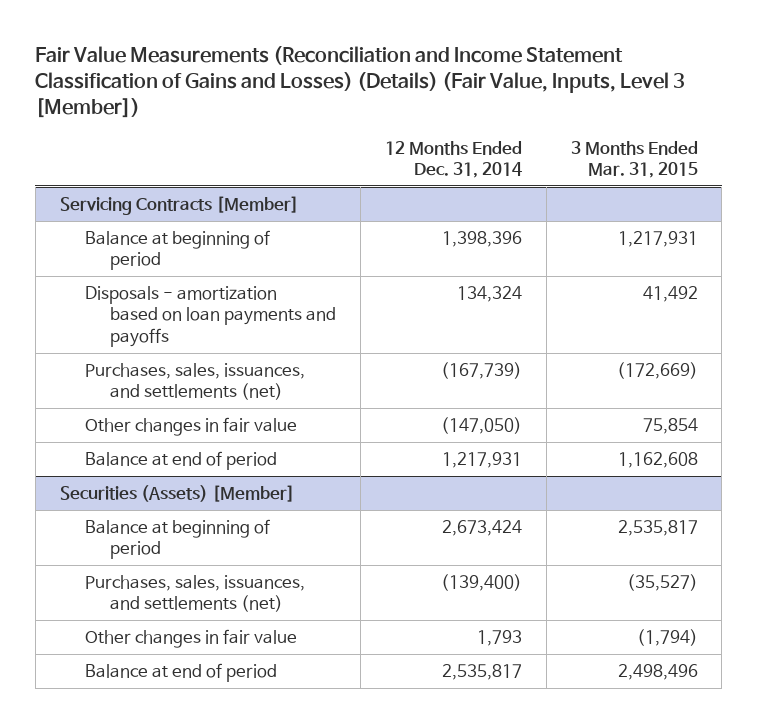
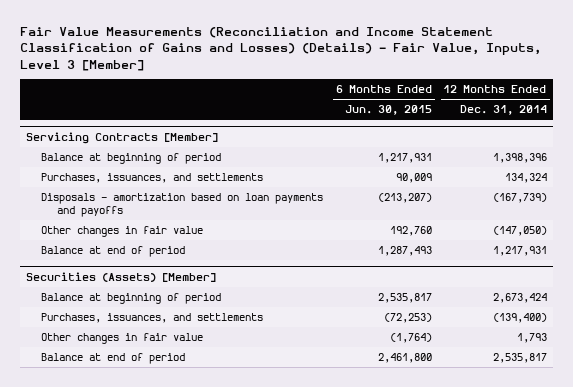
- Fair Value Measurements (Reconciliation and Income Statement Classification of Gains and Losses) (Details) (Fair Value, Inputs, Level 3 [Member])
+ Fair Value Measurements (Reconciliation and Income Statement Classification of Gains and Losses) (Details) - Fair Value, Inputs, Level 3 [Member]
- | 12 Months Ended Dec. 31, 2014 | 3 Months Ended Mar. 31, 2015
+ | 6 Months Ended Jun. 30, 2015 | 12 Months Ended Dec. 31, 2014
@ Servicing Contracts [Member]
- Disposals - amortization based on loan payments and payoffs | 134,324 | 41,492
- Purchases, sales, issuances, and settlements (net) | (167,739) | (172,669)
+ Purchases, issuances, and settlements | 90,009 | 134,324
+ Disposals - amortization based on loan payments and payoffs | (213,207) | (167,739)
@ Securities (Assets) [Member]
- Purchases, sales, issuances, and settlements (net) | (139,400) | (35,527)
+ Purchases, issuances, and settlements | (72,253) | (139,400)

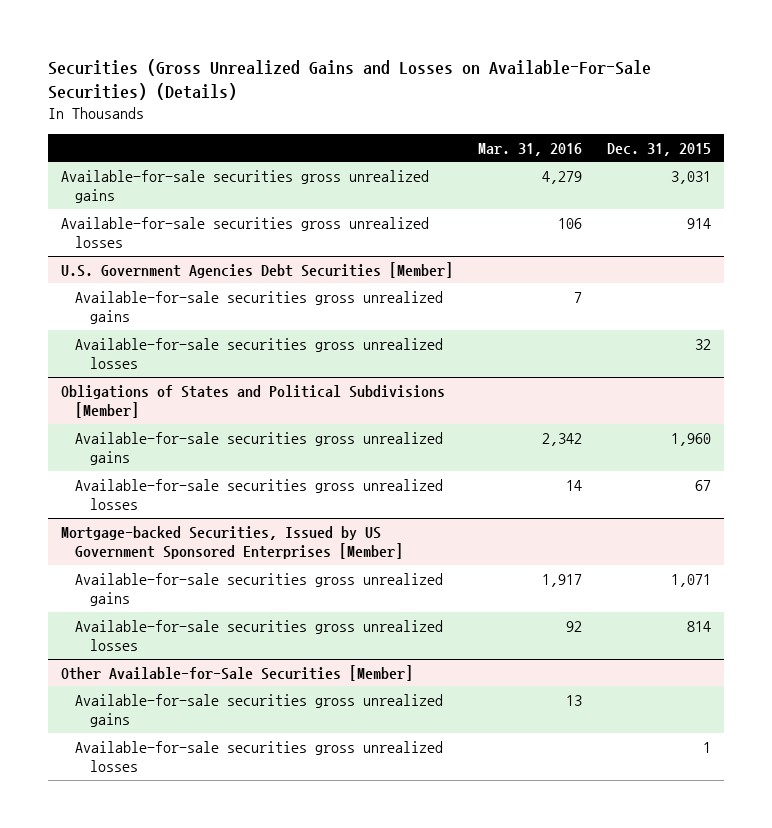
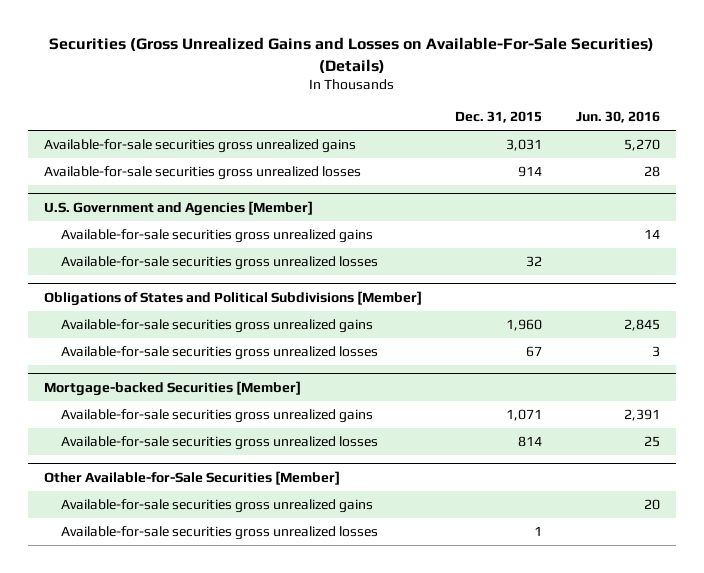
- | Mar. 31, 2016 | Dec. 31, 2015
+ | Dec. 31, 2015 | Jun. 30, 2016
- U.S. Government Agencies Debt Securities [Member]
+ U.S. Government and Agencies [Member]
- Mortgage-backed Securities, Issued by US Government Sponsored Enterprises [Member]
+ Mortgage-backed Securities [Member]

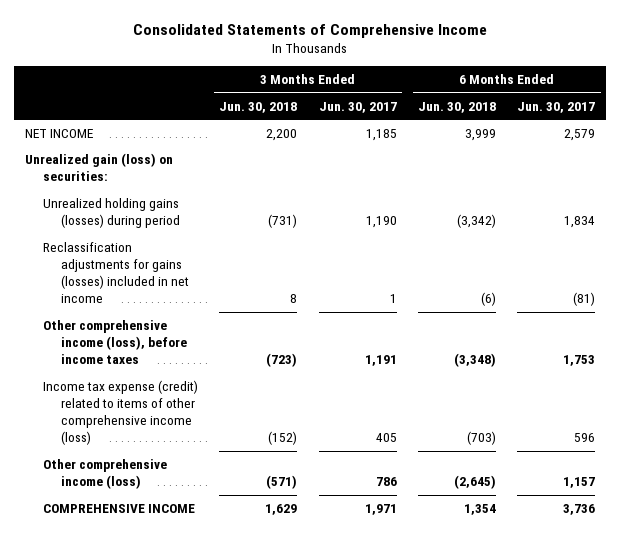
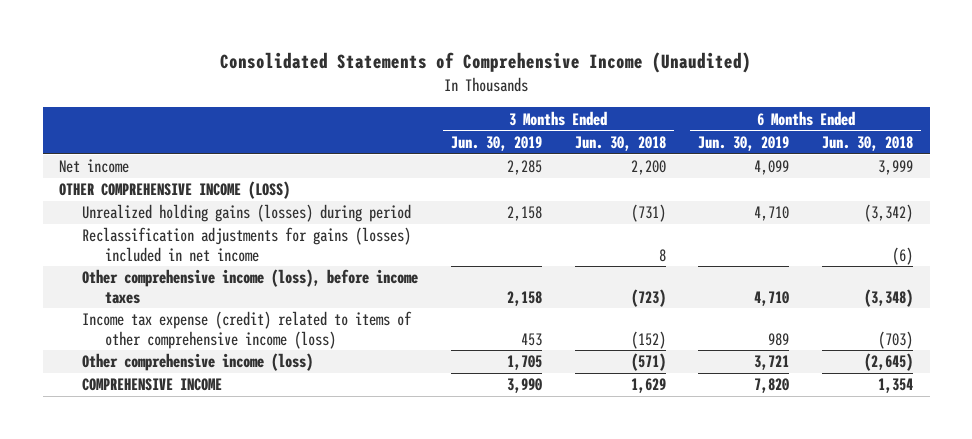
- Consolidated Statements of Comprehensive Income
+ Consolidated Statements of Comprehensive Income (Unaudited)
- | 3 Months Ended Jun. 30, 2018 | 3 Months Ended Jun. 30, 2017 | 6 Months Ended Jun. 30, 2018 | 6 Months Ended Jun. 30, 2017
+ | 3 Months Ended Jun. 30, 2019 | 3 Months Ended Jun. 30, 2018 | 6 Months Ended Jun. 30, 2019 | 6 Months Ended Jun. 30, 2018
- NET INCOME | 2,200 | 1,185 | 3,999 | 2,579
- Unrealized gain (loss) on securities:
+ Net income | 2,285 | 2,200 | 4,099 | 3,999
+ OTHER COMPREHENSIVE INCOME (LOSS)

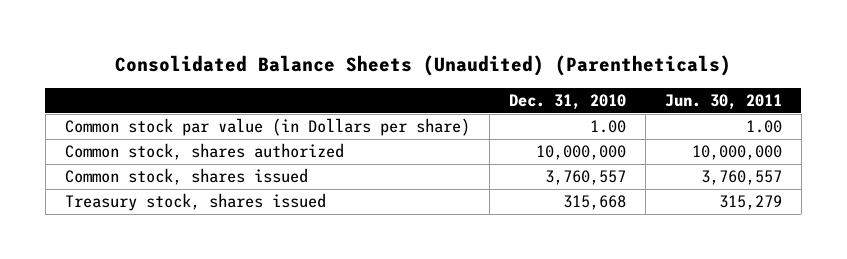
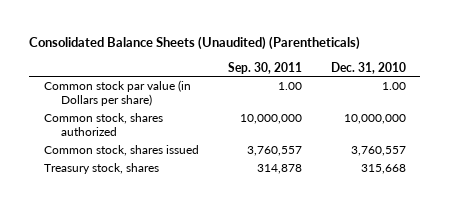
- | Dec. 31, 2010 | Jun. 30, 2011
+ | Sep. 30, 2011 | Dec. 31, 2010
- Treasury stock, shares issued | 315,668 | 315,279
+ Treasury stock, shares | 314,878 | 315,668

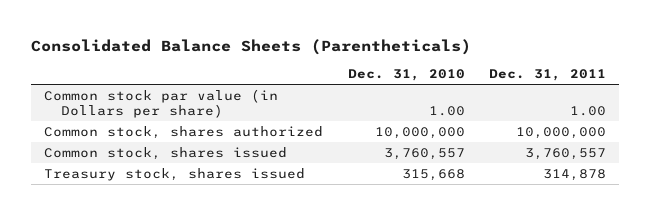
- Consolidated Balance Sheets (Unaudited) (Parentheticals)
+ Consolidated Balance Sheets (Parentheticals)
- | Sep. 30, 2011 | Dec. 31, 2010
+ | Dec. 31, 2010 | Dec. 31, 2011
- Treasury stock, shares | 314,878 | 315,668
+ Treasury stock, shares issued | 315,668 | 314,878

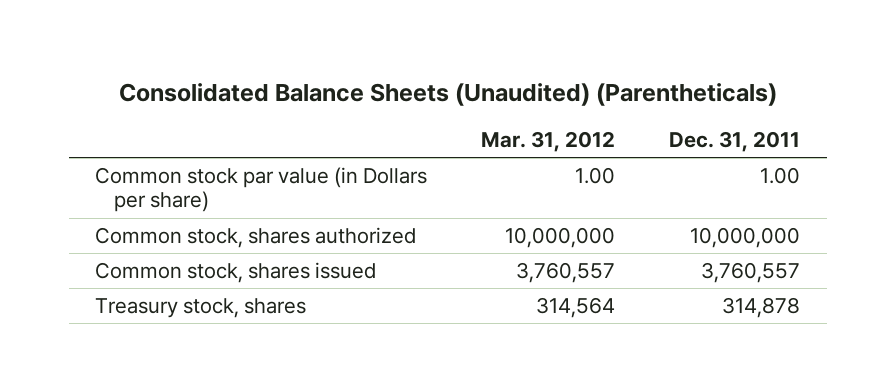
- Consolidated Balance Sheets (Parentheticals)
+ Consolidated Balance Sheets (Unaudited) (Parentheticals)
- | Dec. 31, 2010 | Dec. 31, 2011
+ | Mar. 31, 2012 | Dec. 31, 2011
- Treasury stock, shares issued | 315,668 | 314,878
+ Treasury stock, shares | 314,564 | 314,878

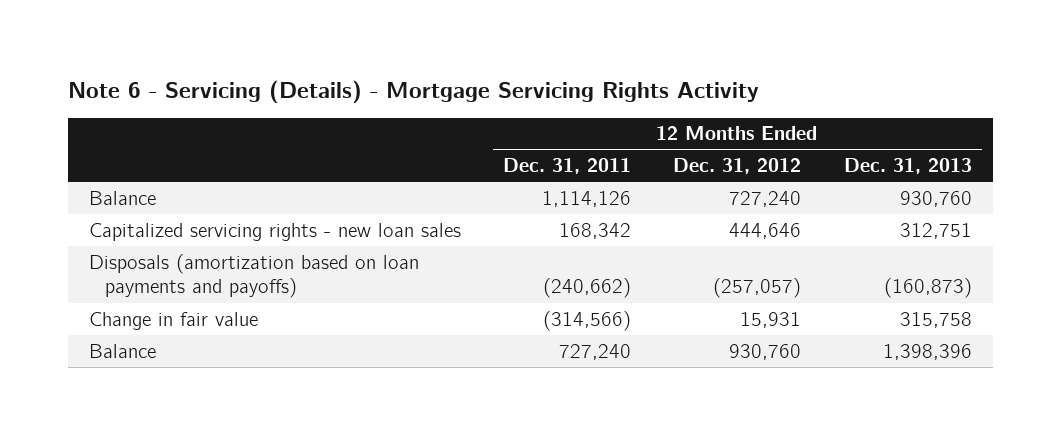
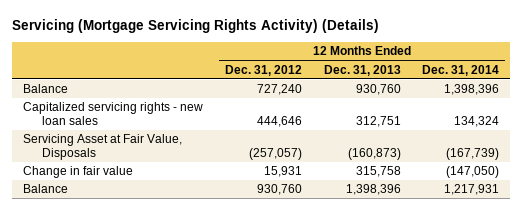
- Note 6 - Servicing (Details) - Mortgage Servicing Rights Activity
+ Servicing (Mortgage Servicing Rights Activity) (Details)
- | 12 Months Ended Dec. 31, 2011 | 12 Months Ended Dec. 31, 2012 | 12 Months Ended Dec. 31, 2013
+ | 12 Months Ended Dec. 31, 2012 | 12 Months Ended Dec. 31, 2013 | 12 Months Ended Dec. 31, 2014
- Disposals (amortization based on loan payments and payoffs) | (240,662) | (257,057) | (160,873)
+ Servicing Asset at Fair Value, Disposals | (257,057) | (160,873) | (167,739)

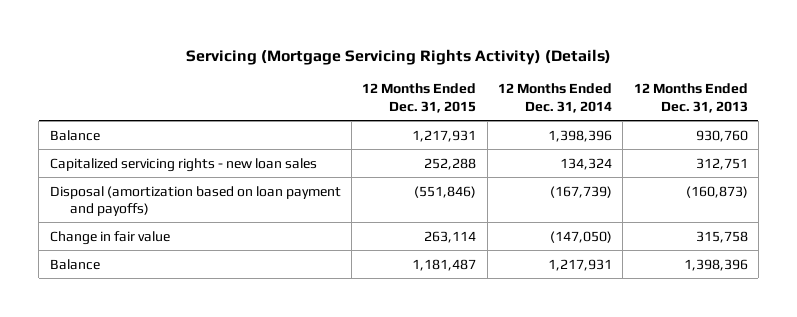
- | 12 Months Ended Dec. 31, 2012 | 12 Months Ended Dec. 31, 2013 | 12 Months Ended Dec. 31, 2014
+ | 12 Months Ended Dec. 31, 2015 | 12 Months Ended Dec. 31, 2014 | 12 Months Ended Dec. 31, 2013
- Servicing Asset at Fair Value, Disposals | (257,057) | (160,873) | (167,739)
+ Disposal (amortization based on loan payment and payoffs) | (551,846) | (167,739) | (160,873)

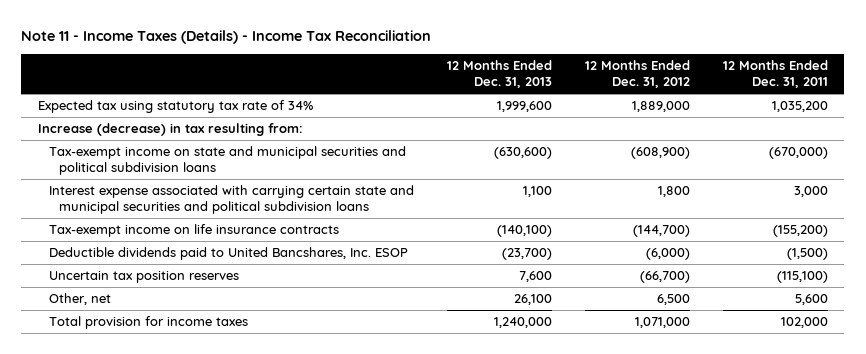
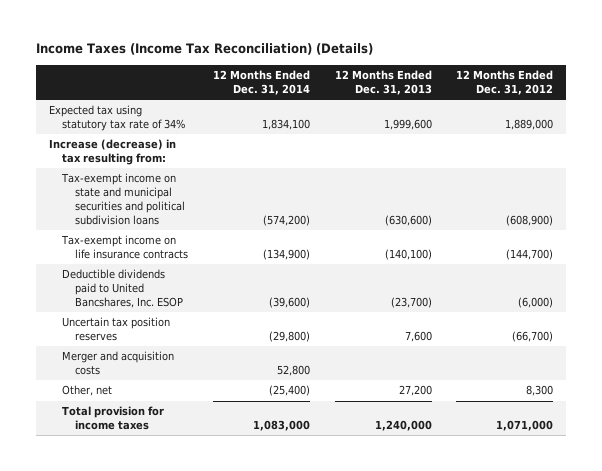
- Note 11 - Income Taxes (Details) - Income Tax Reconciliation
+ Income Taxes (Income Tax Reconciliation) (Details)
- | 12 Months Ended Dec. 31, 2013 | 12 Months Ended Dec. 31, 2012 | 12 Months Ended Dec. 31, 2011
+ | 12 Months Ended Dec. 31, 2014 | 12 Months Ended Dec. 31, 2013 | 12 Months Ended Dec. 31, 2012
- Interest expense associated with carrying certain state and municipal securities and political subdivision loans | 1,100 | 1,800 | 3,000
- Other, net | 26,100 | 6,500 | 5,600
+ Merger and acquisition costs | 52,800 | |
+ Other, net | (25,400) | 27,200 | 8,300

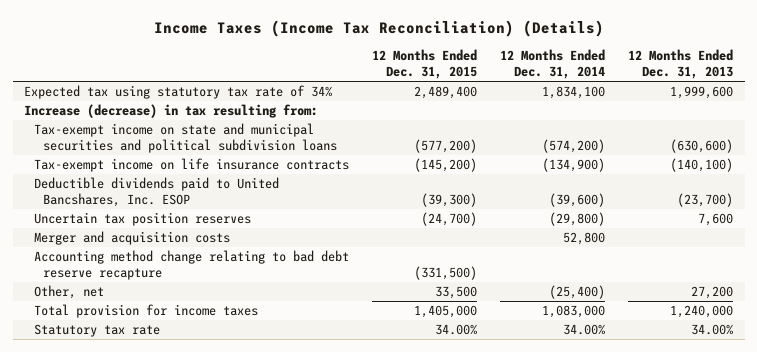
- | 12 Months Ended Dec. 31, 2014 | 12 Months Ended Dec. 31, 2013 | 12 Months Ended Dec. 31, 2012
+ | 12 Months Ended Dec. 31, 2015 | 12 Months Ended Dec. 31, 2014 | 12 Months Ended Dec. 31, 2013
+ Accounting method change relating to bad debt reserve recapture | (331,500) | |
+ Statutory tax rate | 34.00% | 34.00% | 34.00%

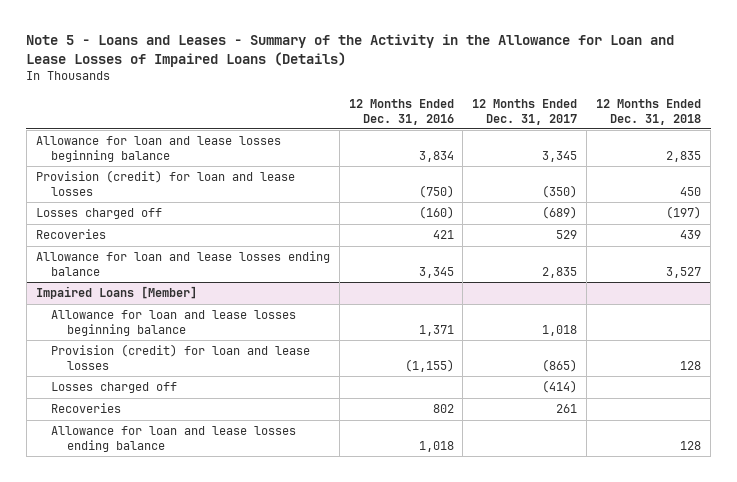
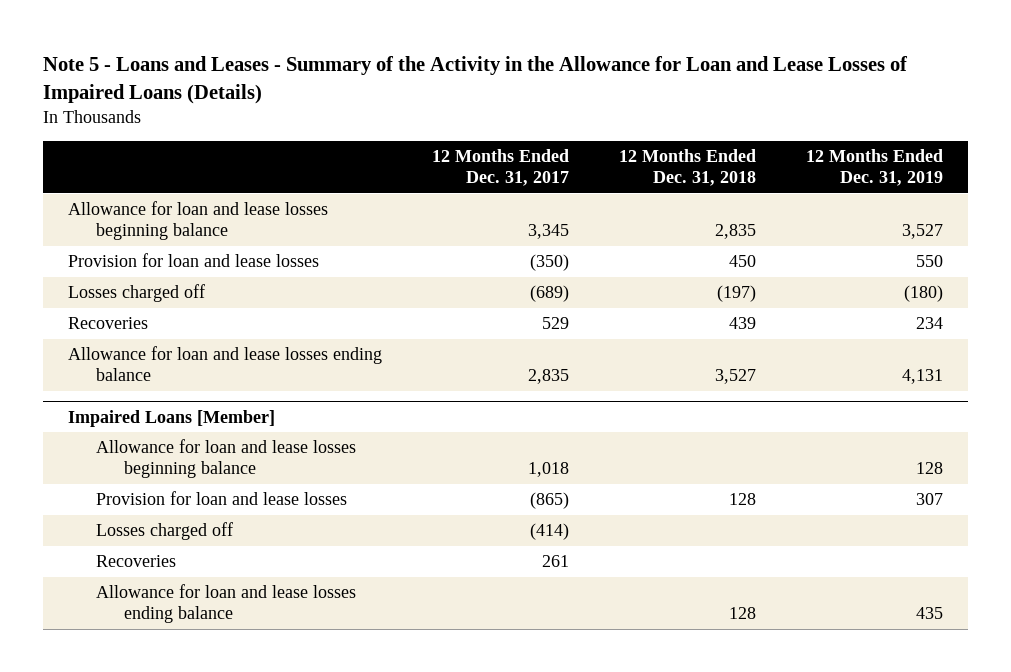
- | 12 Months Ended Dec. 31, 2016 | 12 Months Ended Dec. 31, 2017 | 12 Months Ended Dec. 31, 2018
+ | 12 Months Ended Dec. 31, 2017 | 12 Months Ended Dec. 31, 2018 | 12 Months Ended Dec. 31, 2019
- Provision (credit) for loan and lease losses | (750) | (350) | 450
+ Provision for loan and lease losses | (350) | 450 | 550
@ Impaired Loans [Member]
- Provision (credit) for loan and lease losses | (1,155) | (865) | 128
+ Provision for loan and lease losses | (865) | 128 | 307

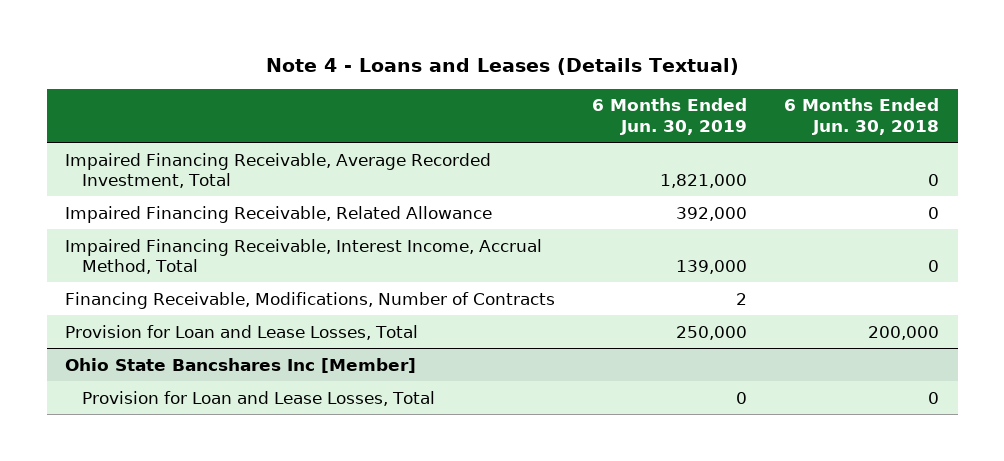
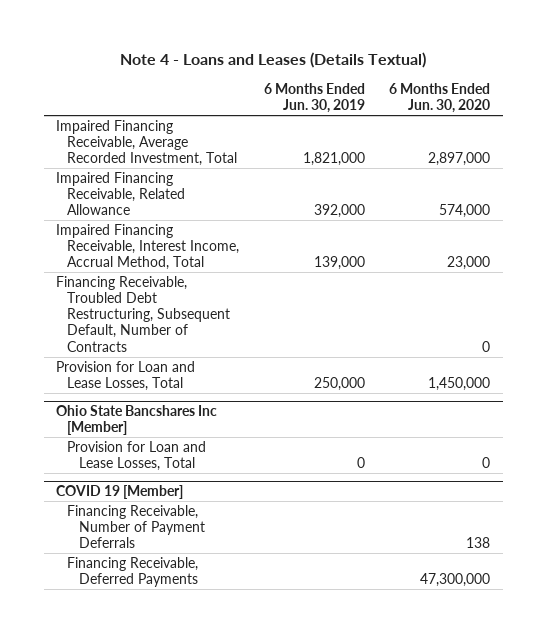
- | 6 Months Ended Jun. 30, 2019 | 6 Months Ended Jun. 30, 2018
+ | 6 Months Ended Jun. 30, 2019 | 6 Months Ended Jun. 30, 2020
- Financing Receivable, Modifications, Number of Contracts | 2 |
+ Financing Receivable, Troubled Debt Restructuring, Subsequent Default, Number of Contracts | | 0
+ COVID 19 [Member]
+ Financing Receivable, Number of Payment Deferrals | | 138
+ Financing Receivable, Deferred Payments | | 47,300,000

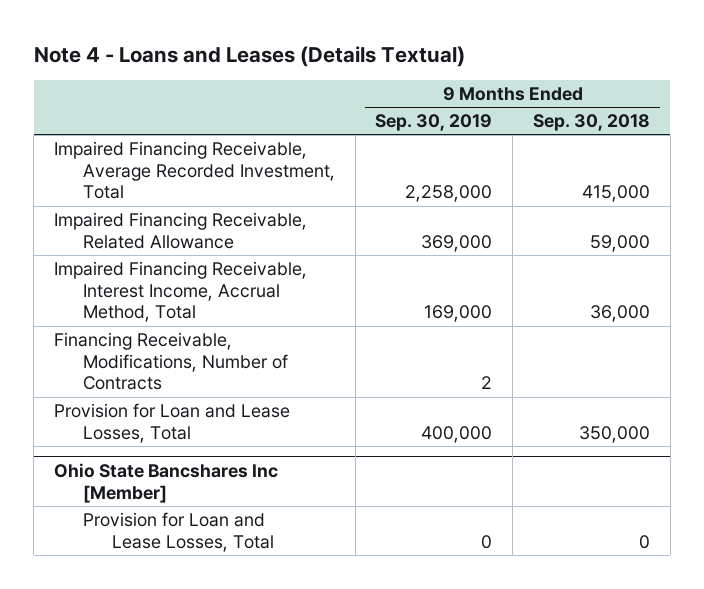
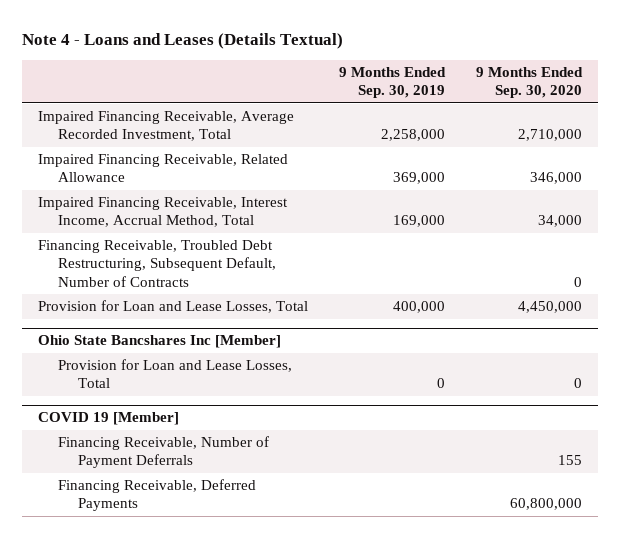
- | 9 Months Ended Sep. 30, 2019 | 9 Months Ended Sep. 30, 2018
+ | 9 Months Ended Sep. 30, 2019 | 9 Months Ended Sep. 30, 2020
- Financing Receivable, Modifications, Number of Contracts | 2 |
+ Financing Receivable, Troubled Debt Restructuring, Subsequent Default, Number of Contracts | | 0
+ COVID 19 [Member]
+ Financing Receivable, Number of Payment Deferrals | | 155
+ Financing Receivable, Deferred Payments | | 60,800,000

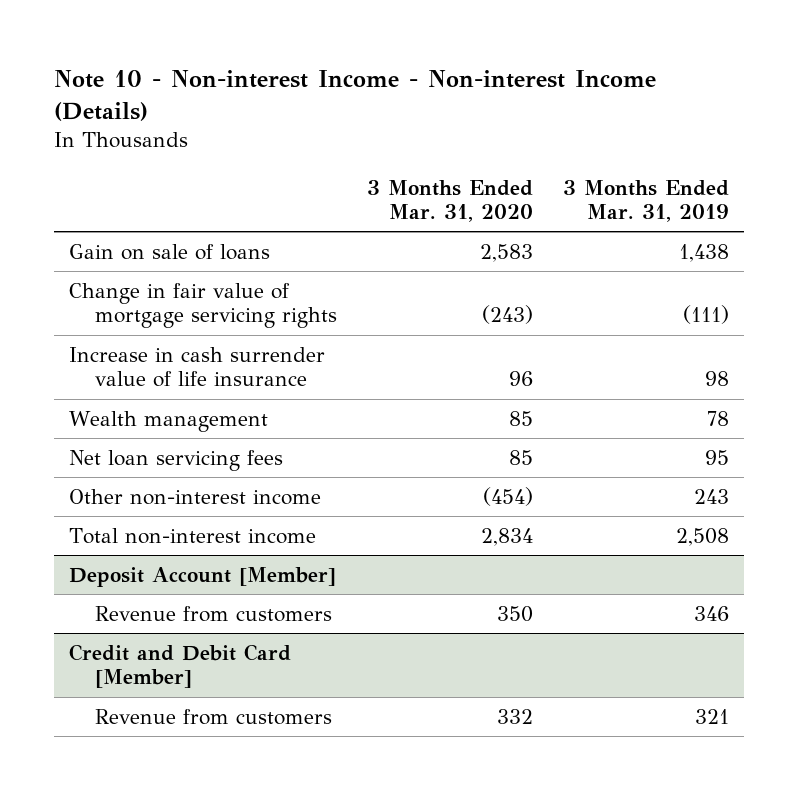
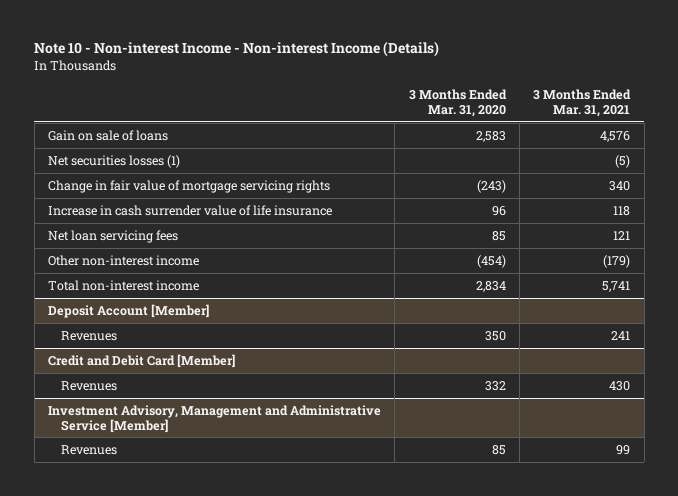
- | 3 Months Ended Mar. 31, 2020 | 3 Months Ended Mar. 31, 2019
+ | 3 Months Ended Mar. 31, 2020 | 3 Months Ended Mar. 31, 2021
+ Net securities losses (1) | | (5)
- Wealth management | 85 | 78
@ Deposit Account [Member]
- Revenue from customers | 350 | 346
+ Revenues | 350 | 241
@ Credit and Debit Card [Member]
- Revenue from customers | 332 | 321
+ Revenues | 332 | 430
+ Investment Advisory, Management and Administrative Service [Member]
+ Revenues | 85 | 99

